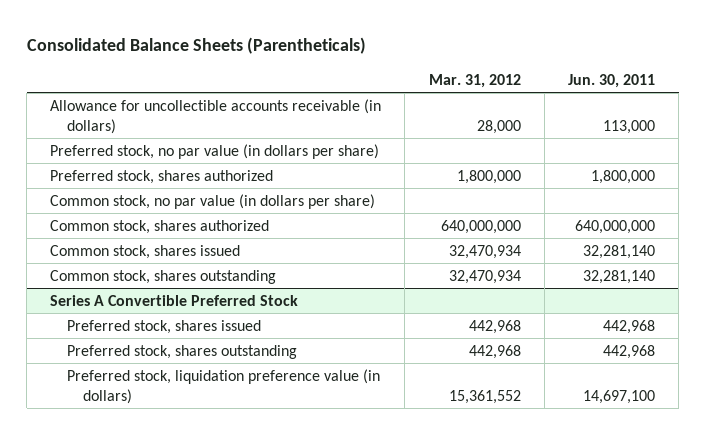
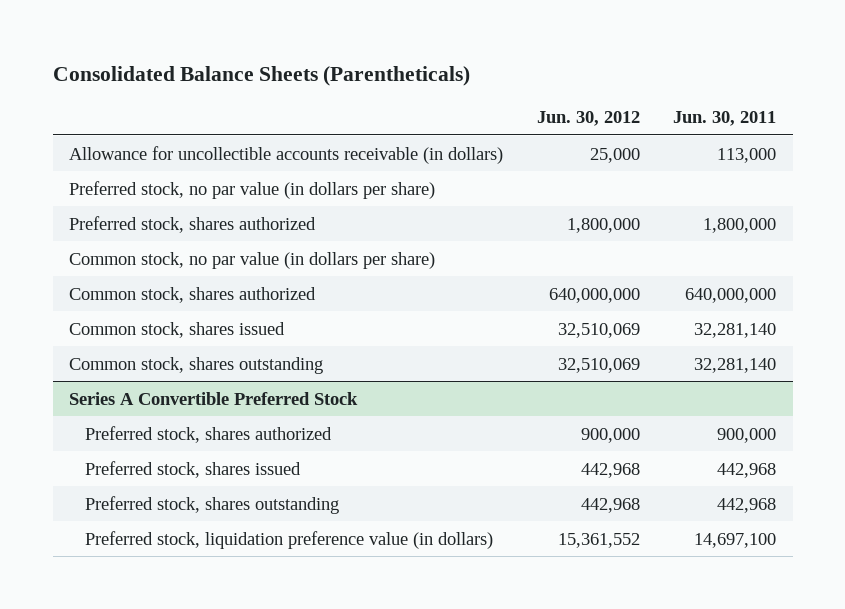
- | Mar. 31, 2012 | Jun. 30, 2011
+ | Jun. 30, 2012 | Jun. 30, 2011
@ Series A Convertible Preferred Stock
+ Preferred stock, shares authorized | 900,000 | 900,000

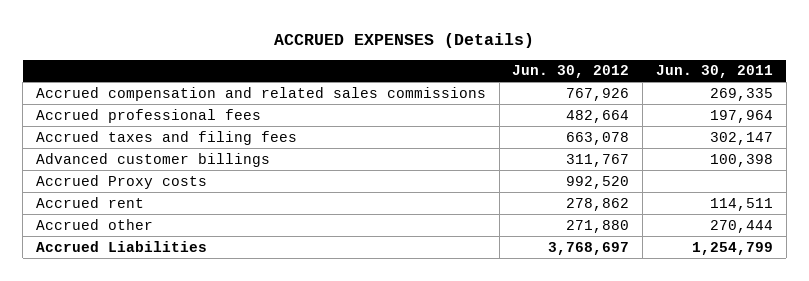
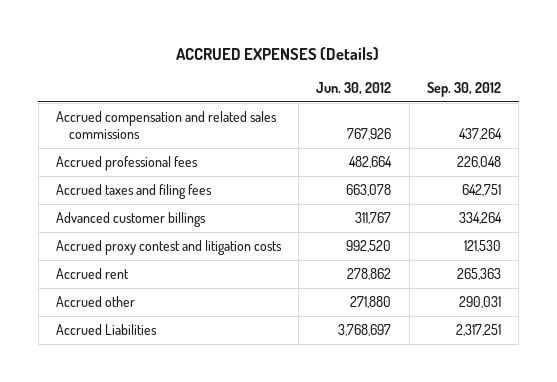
- | Jun. 30, 2012 | Jun. 30, 2011
+ | Jun. 30, 2012 | Sep. 30, 2012
- Accrued Proxy costs | 992,520 |
+ Accrued proxy contest and litigation costs | 992,520 | 121,530

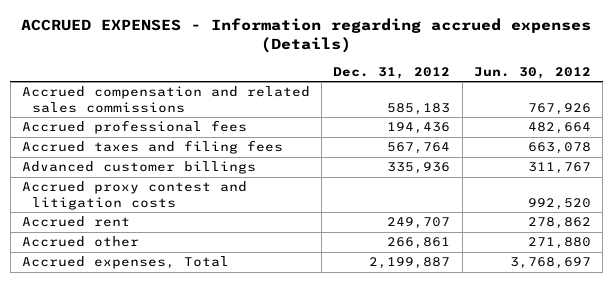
- ACCRUED EXPENSES (Details)
+ ACCRUED EXPENSES - Information regarding accrued expenses (Details)
- | Jun. 30, 2012 | Sep. 30, 2012
+ | Dec. 31, 2012 | Jun. 30, 2012
- Accrued Liabilities | 3,768,697 | 2,317,251
+ Accrued expenses, Total | 2,199,887 | 3,768,697

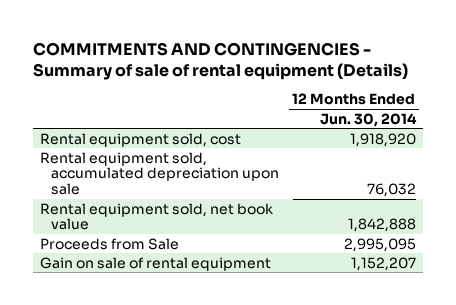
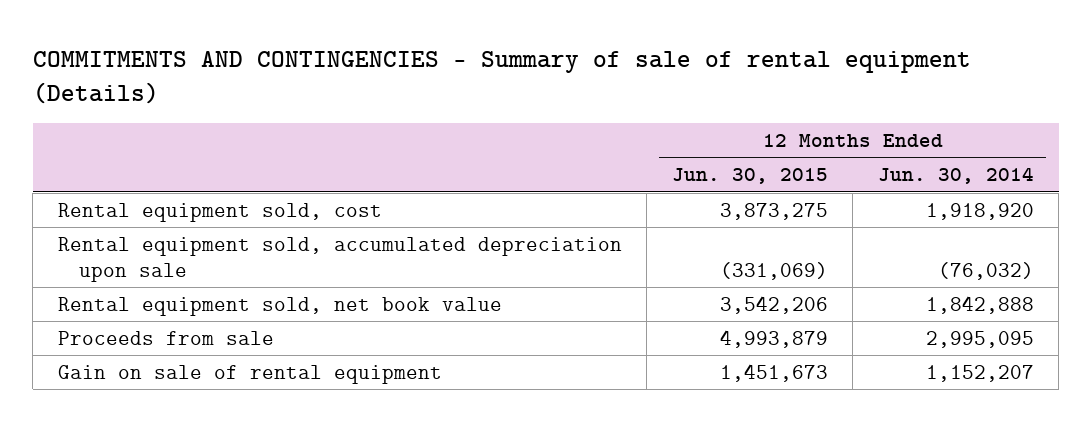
- | 12 Months Ended Jun. 30, 2014
+ | 12 Months Ended Jun. 30, 2015 | 12 Months Ended Jun. 30, 2014
- Rental equipment sold, accumulated depreciation upon sale | 76,032
+ Rental equipment sold, accumulated depreciation upon sale | (331,069) | (76,032)
- Proceeds from Sale | 2,995,095
+ Proceeds from sale | 4,993,879 | 2,995,095

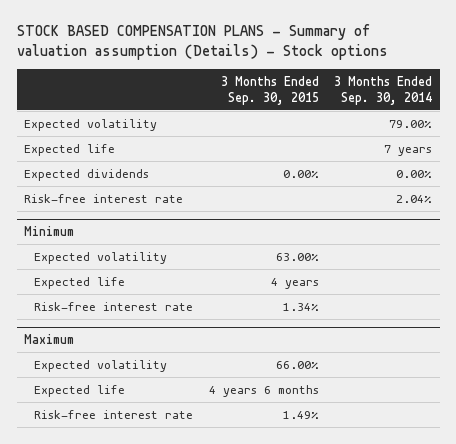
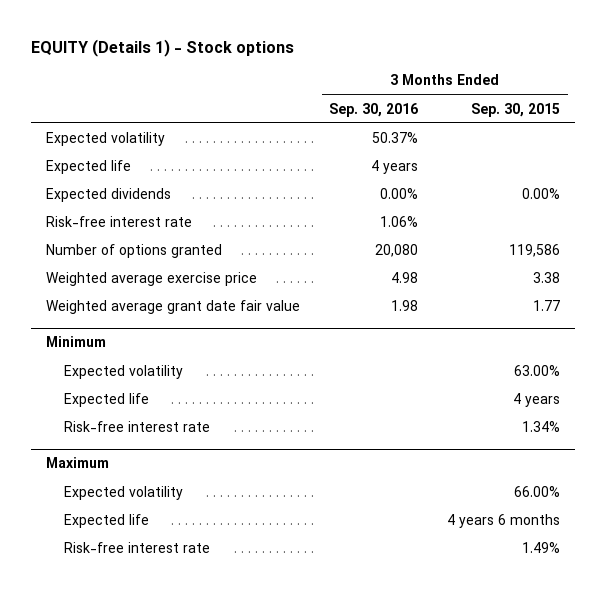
- STOCK BASED COMPENSATION PLANS - Summary of valuation assumption (Details) - Stock options
+ EQUITY (Details 1) - Stock options
- | 3 Months Ended Sep. 30, 2015 | 3 Months Ended Sep. 30, 2014
+ | 3 Months Ended Sep. 30, 2016 | 3 Months Ended Sep. 30, 2015
+ Number of options granted | 20,080 | 119,586
+ Weighted average exercise price | 4.98 | 3.38
+ Weighted average grant date fair value | 1.98 | 1.77

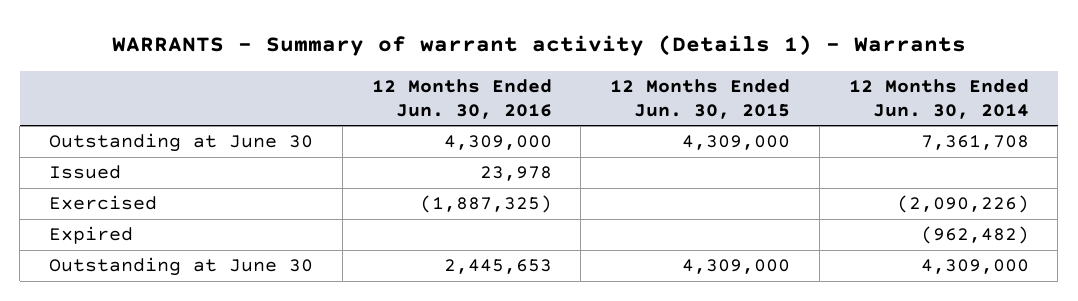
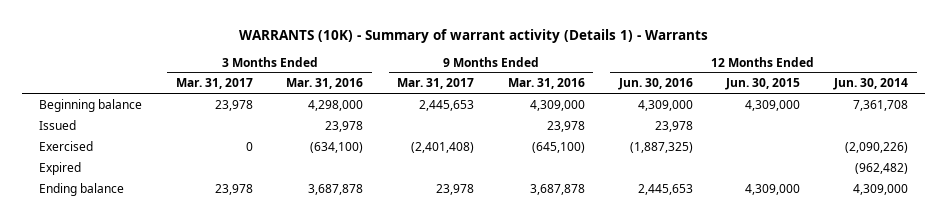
- WARRANTS - Summary of warrant activity (Details 1) - Warrants
+ WARRANTS (10K) - Summary of warrant activity (Details 1) - Warrants
- | 12 Months Ended Jun. 30, 2016 | 12 Months Ended Jun. 30, 2015 | 12 Months Ended Jun. 30, 2014
+ | 3 Months Ended Mar. 31, 2017 | 3 Months Ended Mar. 31, 2016 | 9 Months Ended Mar. 31, 2017 | 9 Months Ended Mar. 31, 2016 | 12 Months Ended Jun. 30, 2016 | 12 Months Ended Jun. 30, 2015 | 12 Months Ended Jun. 30, 2014
- Outstanding at June 30 | 4,309,000 | 4,309,000 | 7,361,708
+ Beginning balance | 23,978 | 4,298,000 | 2,445,653 | 4,309,000 | 4,309,000 | 4,309,000 | 7,361,708
- Outstanding at June 30 | 2,445,653 | 4,309,000 | 4,309,000
+ Ending balance | 23,978 | 3,687,878 | 23,978 | 3,687,878 | 2,445,653 | 4,309,000 | 4,309,000

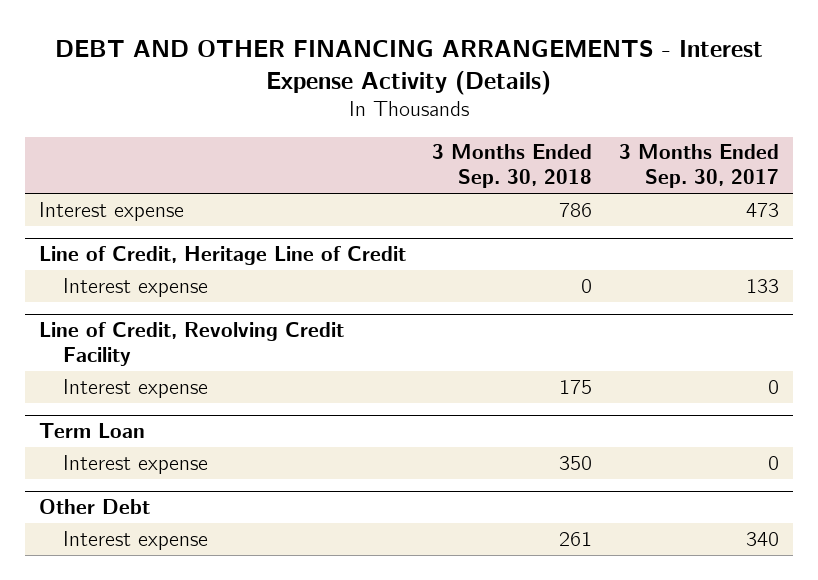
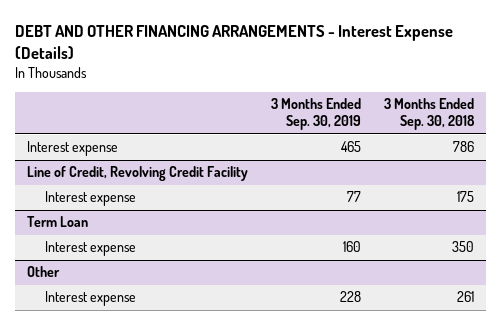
- DEBT AND OTHER FINANCING ARRANGEMENTS - Interest Expense Activity (Details)
+ DEBT AND OTHER FINANCING ARRANGEMENTS - Interest Expense (Details)
- | 3 Months Ended Sep. 30, 2018 | 3 Months Ended Sep. 30, 2017
+ | 3 Months Ended Sep. 30, 2019 | 3 Months Ended Sep. 30, 2018
- Line of Credit, Heritage Line of Credit
- Interest expense | 0 | 133
- Other Debt
+ Other

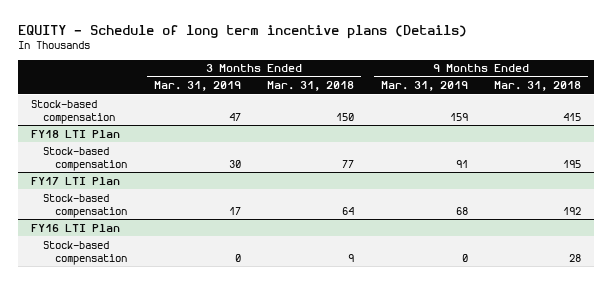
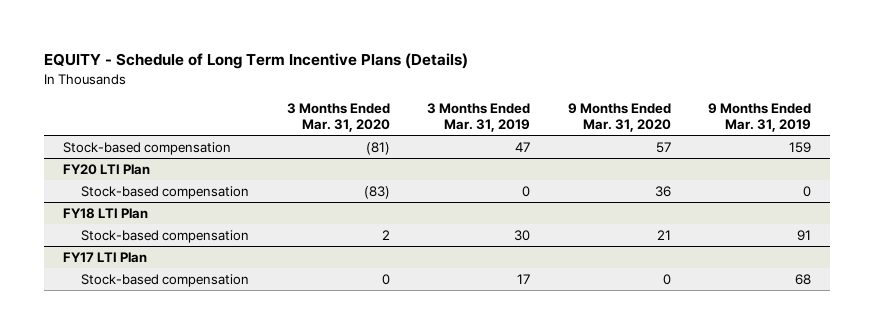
- EQUITY - Schedule of long term incentive plans (Details)
+ EQUITY - Schedule of Long Term Incentive Plans (Details)
- | 3 Months Ended Mar. 31, 2019 | 3 Months Ended Mar. 31, 2018 | 9 Months Ended Mar. 31, 2019 | 9 Months Ended Mar. 31, 2018
+ | 3 Months Ended Mar. 31, 2020 | 3 Months Ended Mar. 31, 2019 | 9 Months Ended Mar. 31, 2020 | 9 Months Ended Mar. 31, 2019
+ FY20 LTI Plan
+ Stock-based compensation | (83) | 0 | 36 | 0
- FY16 LTI Plan
- Stock-based compensation | 0 | 9 | 0 | 28

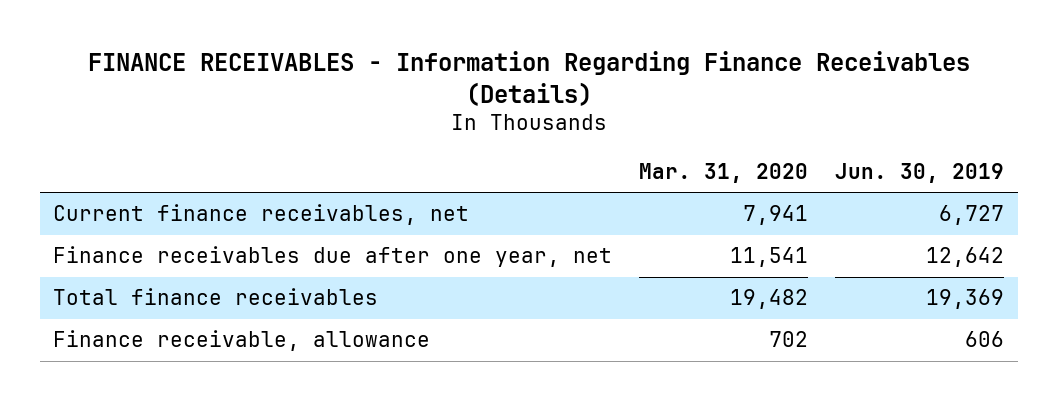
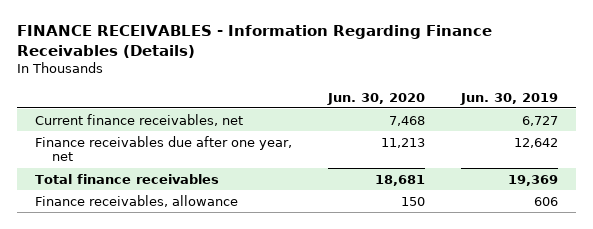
- | Mar. 31, 2020 | Jun. 30, 2019
+ | Jun. 30, 2020 | Jun. 30, 2019
- Finance receivable, allowance | 702 | 606
+ Finance receivables, allowance | 150 | 606

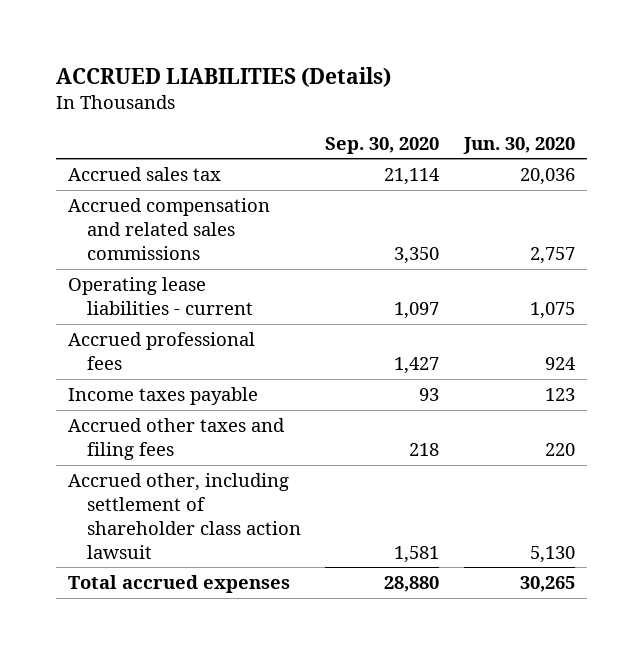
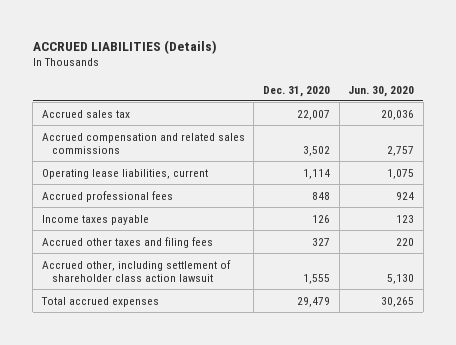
- | Sep. 30, 2020 | Jun. 30, 2020
+ | Dec. 31, 2020 | Jun. 30, 2020
- Operating lease liabilities - current | 1,097 | 1,075
+ Operating lease liabilities, current | 1,114 | 1,075

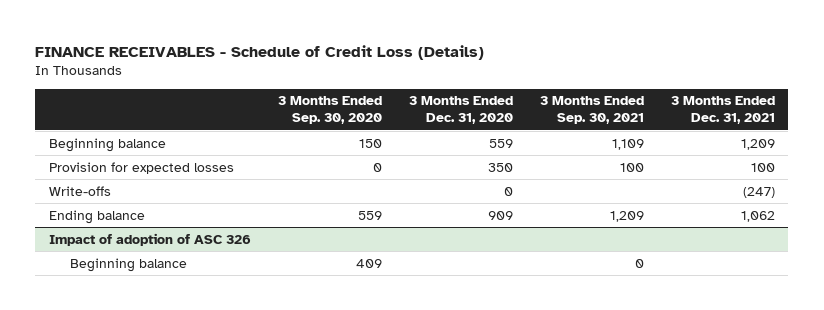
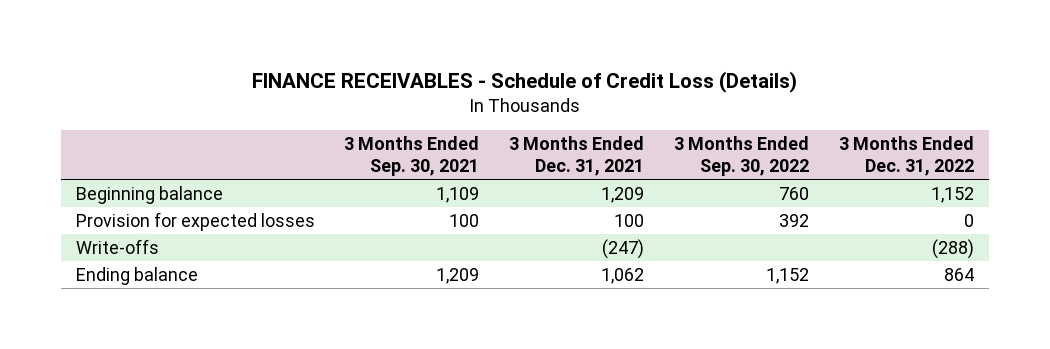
- | 3 Months Ended Sep. 30, 2020 | 3 Months Ended Dec. 31, 2020 | 3 Months Ended Sep. 30, 2021 | 3 Months Ended Dec. 31, 2021
+ | 3 Months Ended Sep. 30, 2021 | 3 Months Ended Dec. 31, 2021 | 3 Months Ended Sep. 30, 2022 | 3 Months Ended Dec. 31, 2022
- Impact of adoption of ASC 326
- Beginning balance | 409 | | 0 |

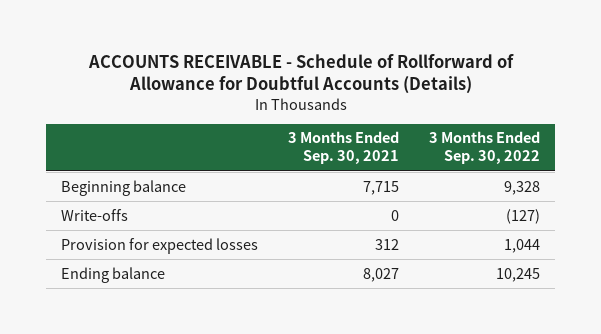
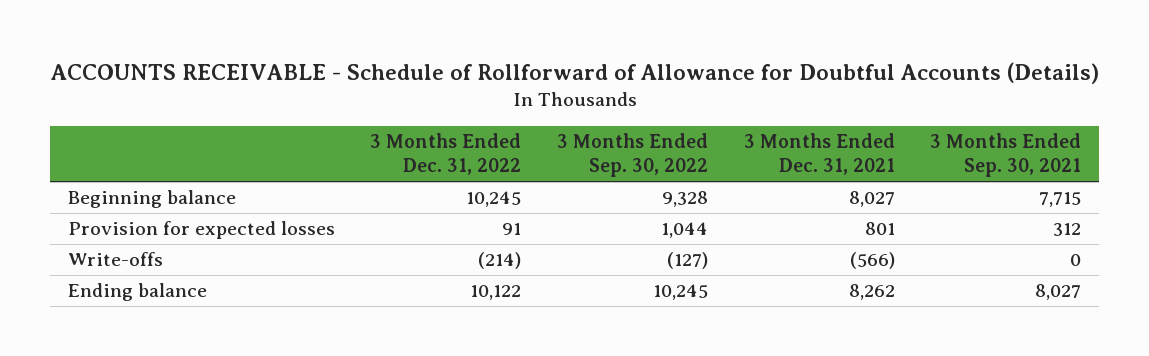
- | 3 Months Ended Sep. 30, 2021 | 3 Months Ended Sep. 30, 2022
+ | 3 Months Ended Dec. 31, 2022 | 3 Months Ended Sep. 30, 2022 | 3 Months Ended Dec. 31, 2021 | 3 Months Ended Sep. 30, 2021
moved down: Write-offs | (214) | (127) | (566) | 0

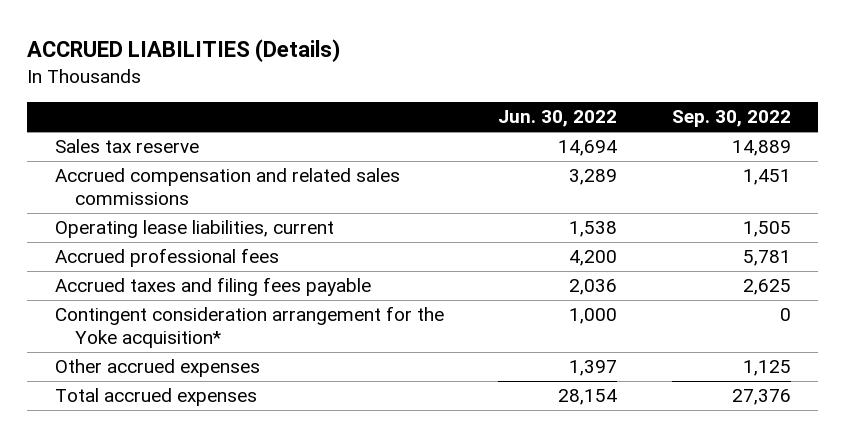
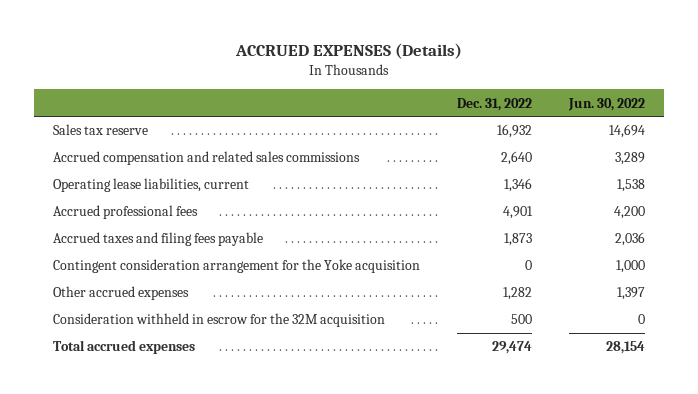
- ACCRUED LIABILITIES (Details)
+ ACCRUED EXPENSES (Details)
- | Jun. 30, 2022 | Sep. 30, 2022
+ | Dec. 31, 2022 | Jun. 30, 2022
- Contingent consideration arrangement for the Yoke acquisition* | 1,000 | 0
+ Contingent consideration arrangement for the Yoke acquisition | 0 | 1,000
+ Consideration withheld in escrow for the 32M acquisition | 500 | 0

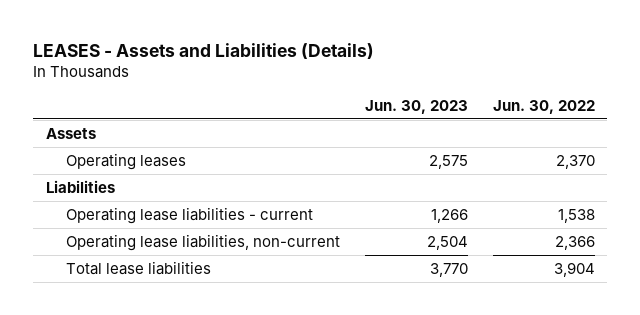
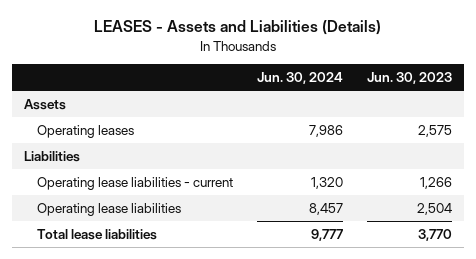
- | Jun. 30, 2023 | Jun. 30, 2022
+ | Jun. 30, 2024 | Jun. 30, 2023
- Operating lease liabilities, non-current | 2,504 | 2,366
+ Operating lease liabilities | 8,457 | 2,504

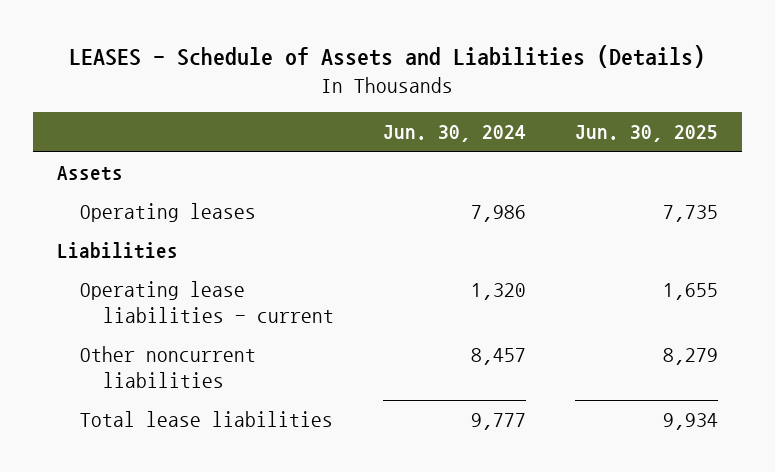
- LEASES - Assets and Liabilities (Details)
+ LEASES - Schedule of Assets and Liabilities (Details)
- | Jun. 30, 2024 | Jun. 30, 2023
+ | Jun. 30, 2024 | Jun. 30, 2025
- Operating lease liabilities | 8,457 | 2,504
+ Other noncurrent liabilities | 8,457 | 8,279

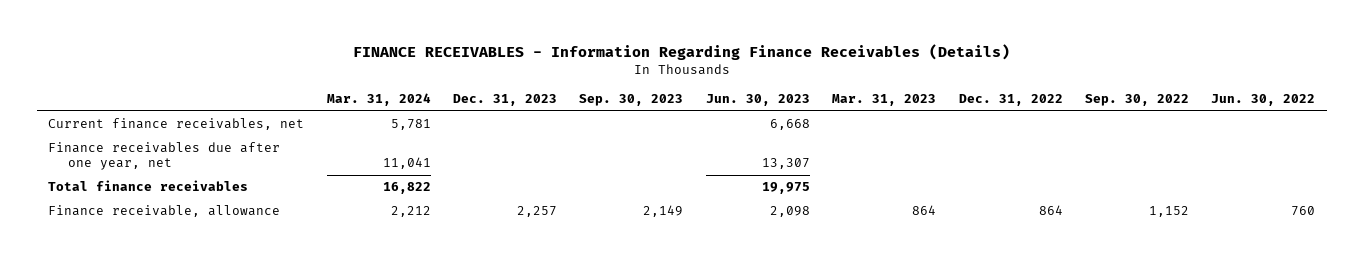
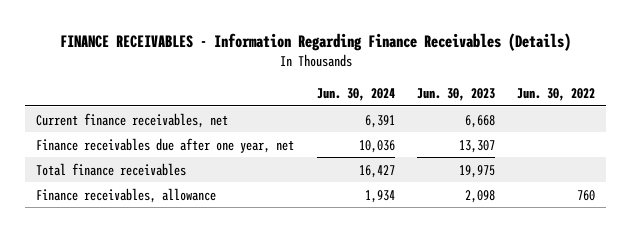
- | Mar. 31, 2024 | Dec. 31, 2023 | Sep. 30, 2023 | Jun. 30, 2023 | Mar. 31, 2023 | Dec. 31, 2022 | Sep. 30, 2022 | Jun. 30, 2022
+ | Jun. 30, 2024 | Jun. 30, 2023 | Jun. 30, 2022
- Finance receivable, allowance | 2,212 | 2,257 | 2,149 | 2,098 | 864 | 864 | 1,152 | 760
+ Finance receivables, allowance | 1,934 | 2,098 | 760

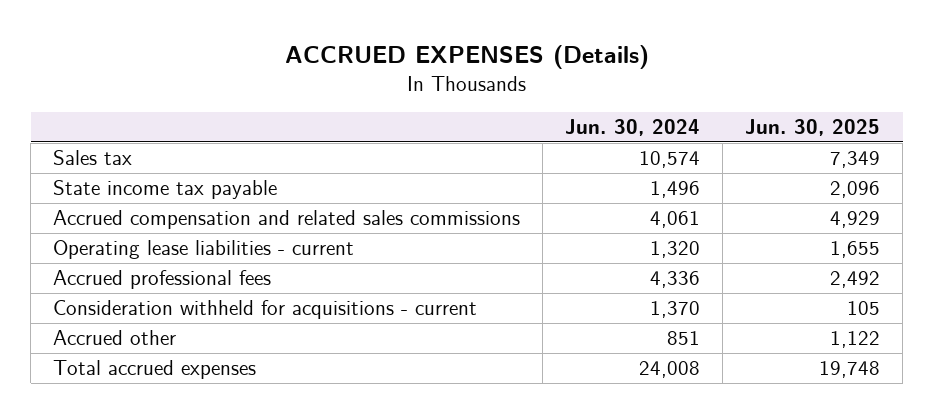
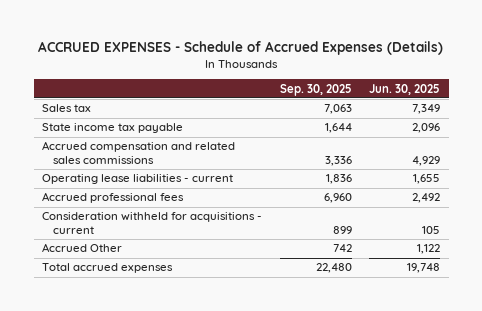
- ACCRUED EXPENSES (Details)
+ ACCRUED EXPENSES - Schedule of Accrued Expenses (Details)
- | Jun. 30, 2024 | Jun. 30, 2025
+ | Sep. 30, 2025 | Jun. 30, 2025
- Accrued other | 851 | 1,122
+ Accrued Other | 742 | 1,122

